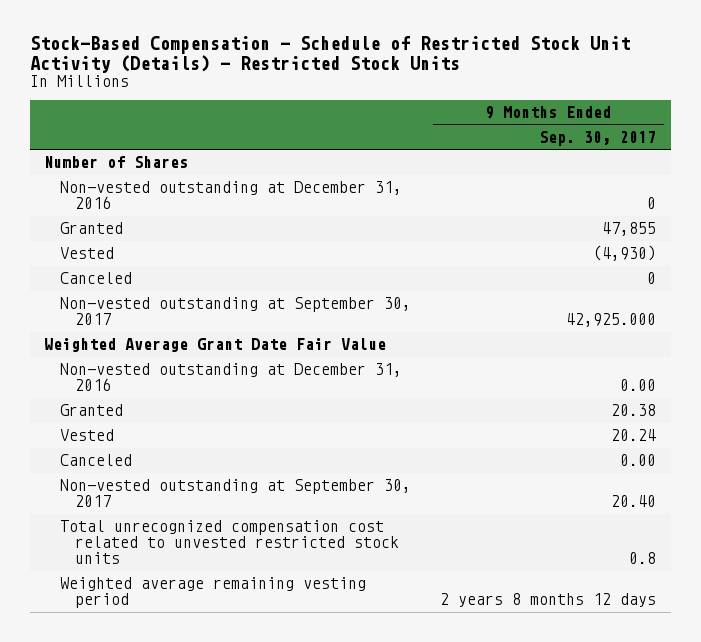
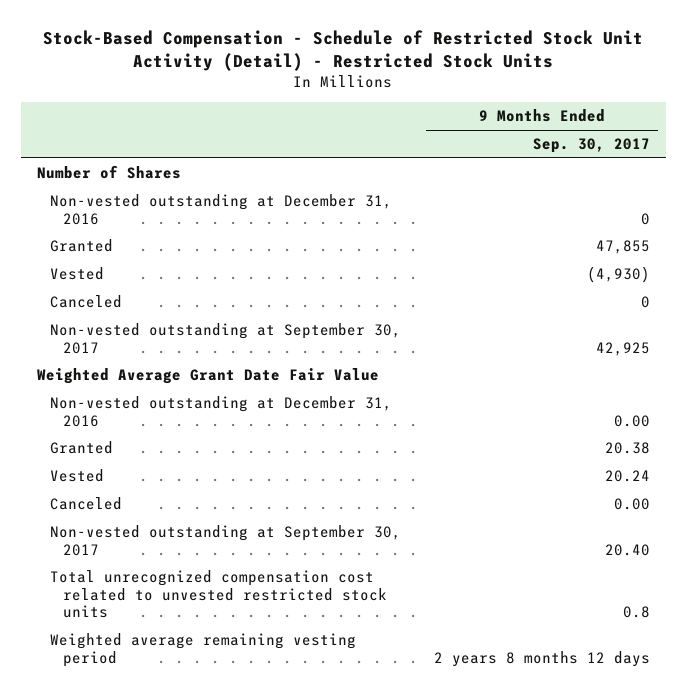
- Stock-Based Compensation - Schedule of Restricted Stock Unit Activity (Details) - Restricted Stock Units
+ Stock-Based Compensation - Schedule of Restricted Stock Unit Activity (Detail) - Restricted Stock Units
- Non-vested outstanding at September 30, 2017 | 42,925.000
+ Non-vested outstanding at September 30, 2017 | 42,925

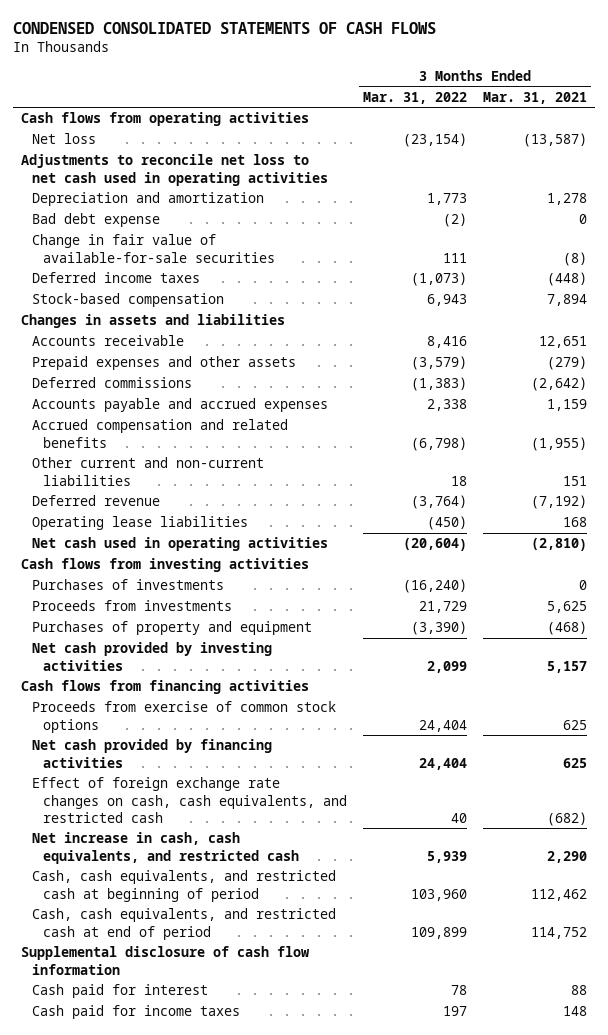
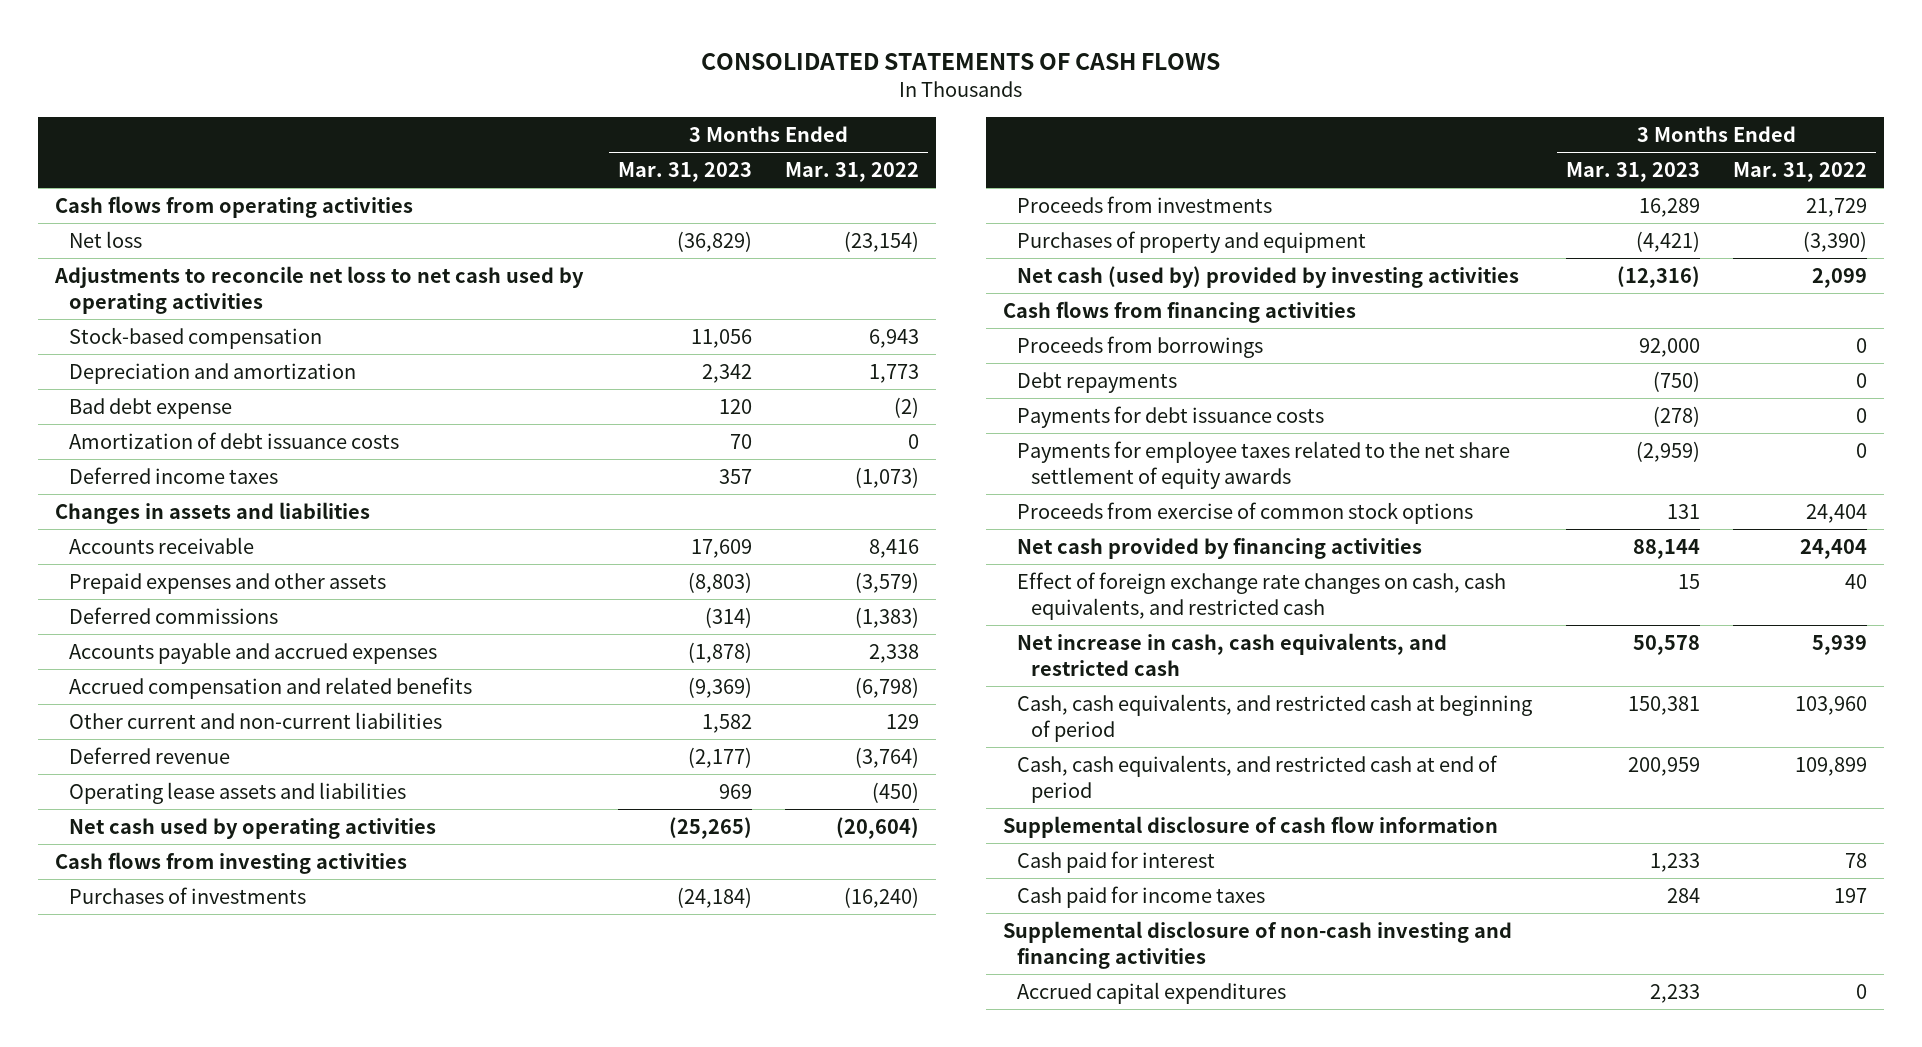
- CONDENSED CONSOLIDATED STATEMENTS OF CASH FLOWS
+ CONSOLIDATED STATEMENTS OF CASH FLOWS
- | 3 Months Ended Mar. 31, 2022 | 3 Months Ended Mar. 31, 2021
+ | 3 Months Ended Mar. 31, 2023 | 3 Months Ended Mar. 31, 2022
- Adjustments to reconcile net loss to net cash used in operating activities
+ Adjustments to reconcile net loss to net cash used by operating activities
moved up: Stock-based compensation | 11,056 | 6,943
- Change in fair value of available-for-sale securities | 111 | (8)
+ Amortization of debt issuance costs | 70 | 0
- Other current and non-current liabilities | 18 | 151
+ Other current and non-current liabilities | 1,582 | 129
- Operating lease liabilities | (450) | 168
- Net cash used in operating activities | (20,604) | (2,810)
+ Operating lease assets and liabilities | 969 | (450)
+ Net cash used by operating activities | (25,265) | (20,604)
- Net cash provided by investing activities | 2,099 | 5,157
+ Net cash (used by) provided by investing activities | (12,316) | 2,099
+ Proceeds from borrowings | 92,000 | 0
+ Debt repayments | (750) | 0
+ Payments for debt issuance costs | (278) | 0
+ Payments for employee taxes related to the net share settlement of equity awards | (2,959) | 0
+ Supplemental disclosure of non-cash investing and financing activities
+ Accrued capital expenditures | 2,233 | 0

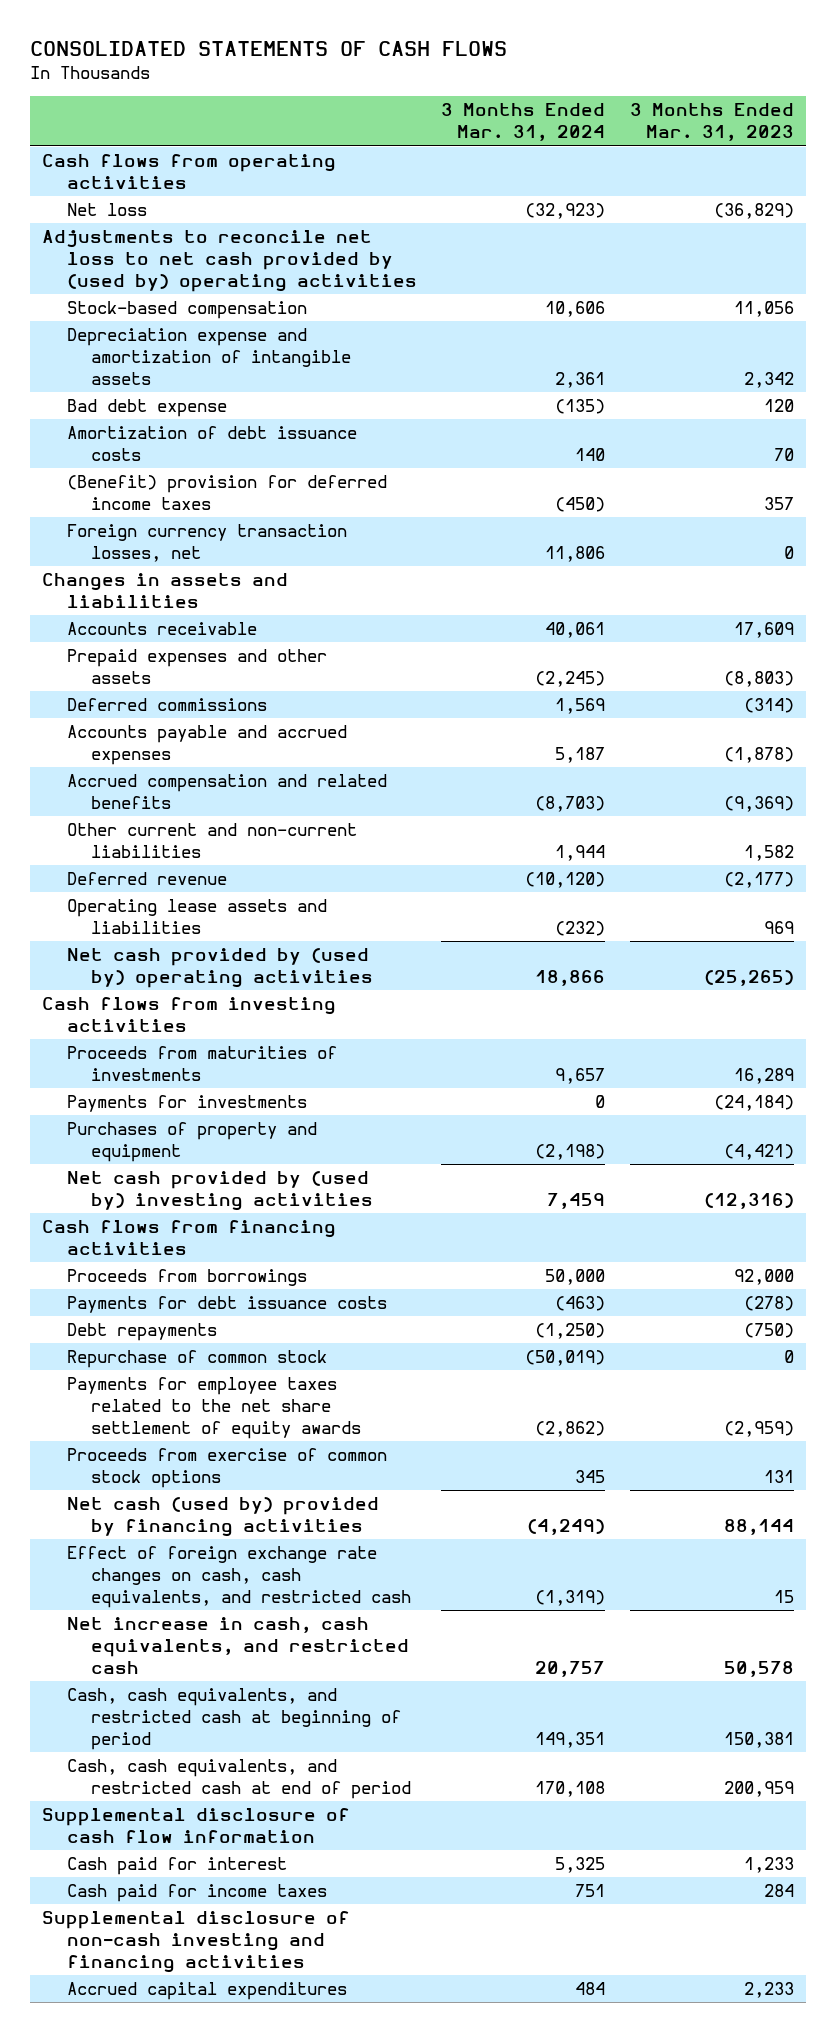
- | 3 Months Ended Mar. 31, 2023 | 3 Months Ended Mar. 31, 2022
+ | 3 Months Ended Mar. 31, 2024 | 3 Months Ended Mar. 31, 2023
- Adjustments to reconcile net loss to net cash used by operating activities
+ Adjustments to reconcile net loss to net cash provided by (used by) operating activities
- Depreciation and amortization | 2,342 | 1,773
+ Depreciation expense and amortization of intangible assets | 2,361 | 2,342
- Deferred income taxes | 357 | (1,073)
+ (Benefit) provision for deferred income taxes | (450) | 357
+ Foreign currency transaction losses, net | 11,806 | 0
- Net cash used by operating activities | (25,265) | (20,604)
+ Net cash provided by (used by) operating activities | 18,866 | (25,265)
- Purchases of investments | (24,184) | (16,240)
- Proceeds from investments | 16,289 | 21,729
+ Proceeds from maturities of investments | 9,657 | 16,289
+ Payments for investments | 0 | (24,184)
- Net cash (used by) provided by investing activities | (12,316) | 2,099
+ Net cash provided by (used by) investing activities | 7,459 | (12,316)
moved down: Debt repayments | (1,250) | (750)
+ Repurchase of common stock | (50,019) | 0
- Net cash provided by financing activities | 88,144 | 24,404
+ Net cash (used by) provided by financing activities | (4,249) | 88,144

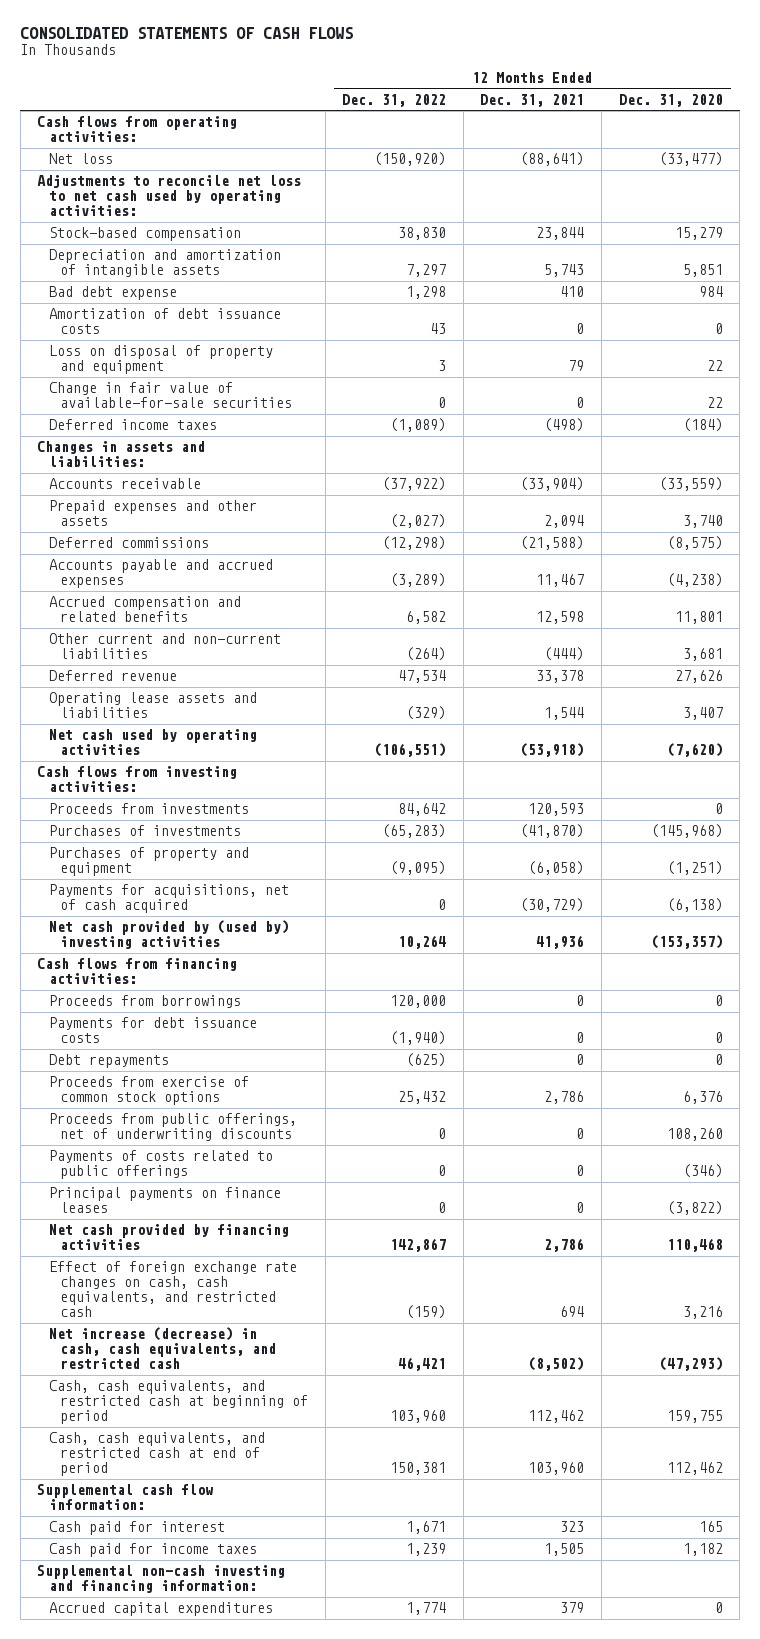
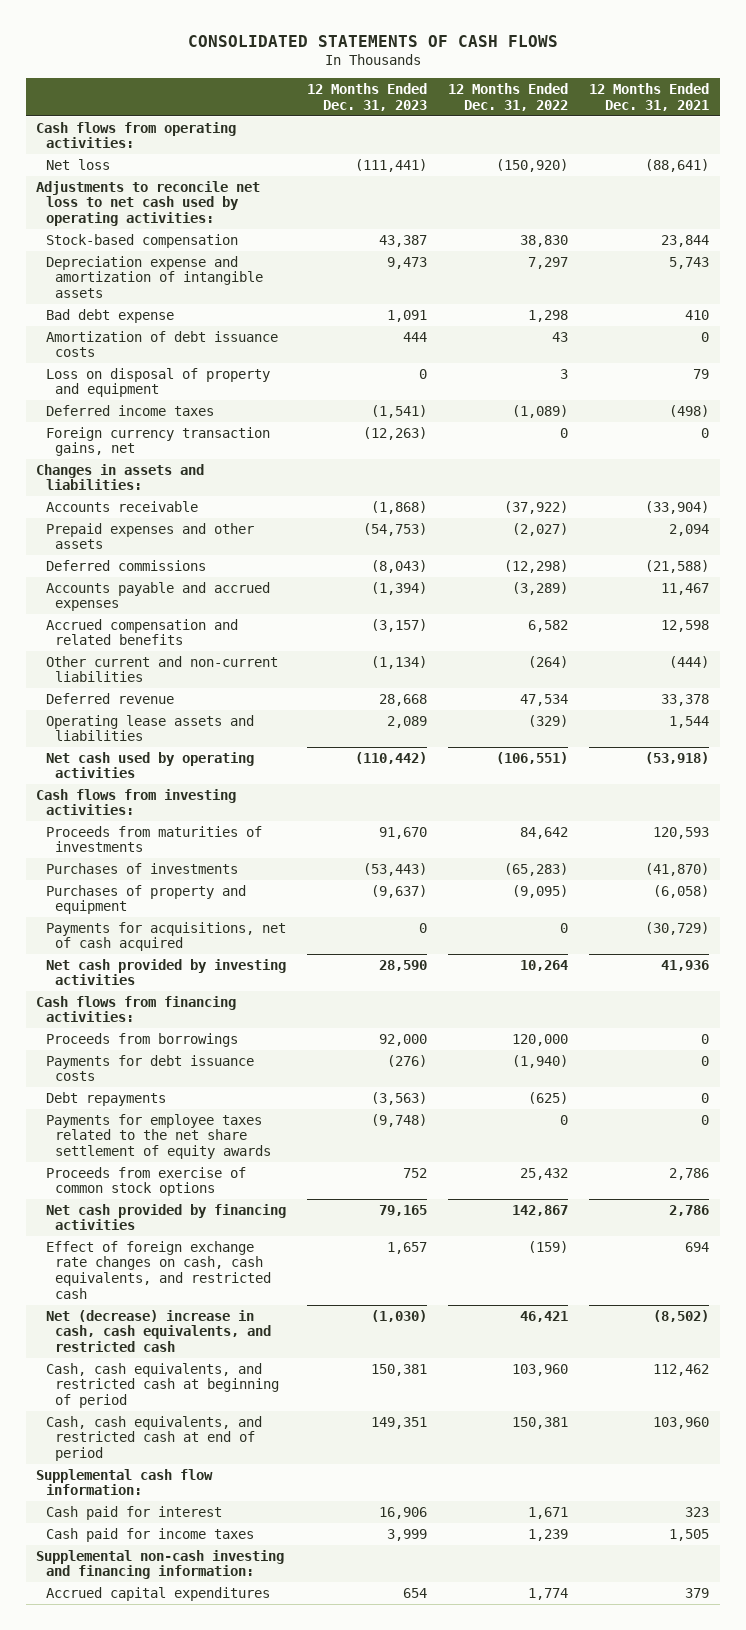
- | 12 Months Ended Dec. 31, 2022 | 12 Months Ended Dec. 31, 2021 | 12 Months Ended Dec. 31, 2020
+ | 12 Months Ended Dec. 31, 2023 | 12 Months Ended Dec. 31, 2022 | 12 Months Ended Dec. 31, 2021
- Depreciation and amortization of intangible assets | 7,297 | 5,743 | 5,851
+ Depreciation expense and amortization of intangible assets | 9,473 | 7,297 | 5,743
- Change in fair value of available-for-sale securities | 0 | 0 | 22
+ Foreign currency transaction gains, net | (12,263) | 0 | 0
- Proceeds from investments | 84,642 | 120,593 | 0
+ Proceeds from maturities of investments | 91,670 | 84,642 | 120,593
- Net cash provided by (used by) investing activities | 10,264 | 41,936 | (153,357)
+ Net cash provided by investing activities | 28,590 | 10,264 | 41,936
+ Payments for employee taxes related to the net share settlement of equity awards | (9,748) | 0 | 0
- Proceeds from public offerings, net of underwriting discounts | 0 | 0 | 108,260
- Payments of costs related to public offerings | 0 | 0 | (346)
- Principal payments on finance leases | 0 | 0 | (3,822)
- Net increase (decrease) in cash, cash equivalents, and restricted cash | 46,421 | (8,502) | (47,293)
+ Net (decrease) increase in cash, cash equivalents, and restricted cash | (1,030) | 46,421 | (8,502)

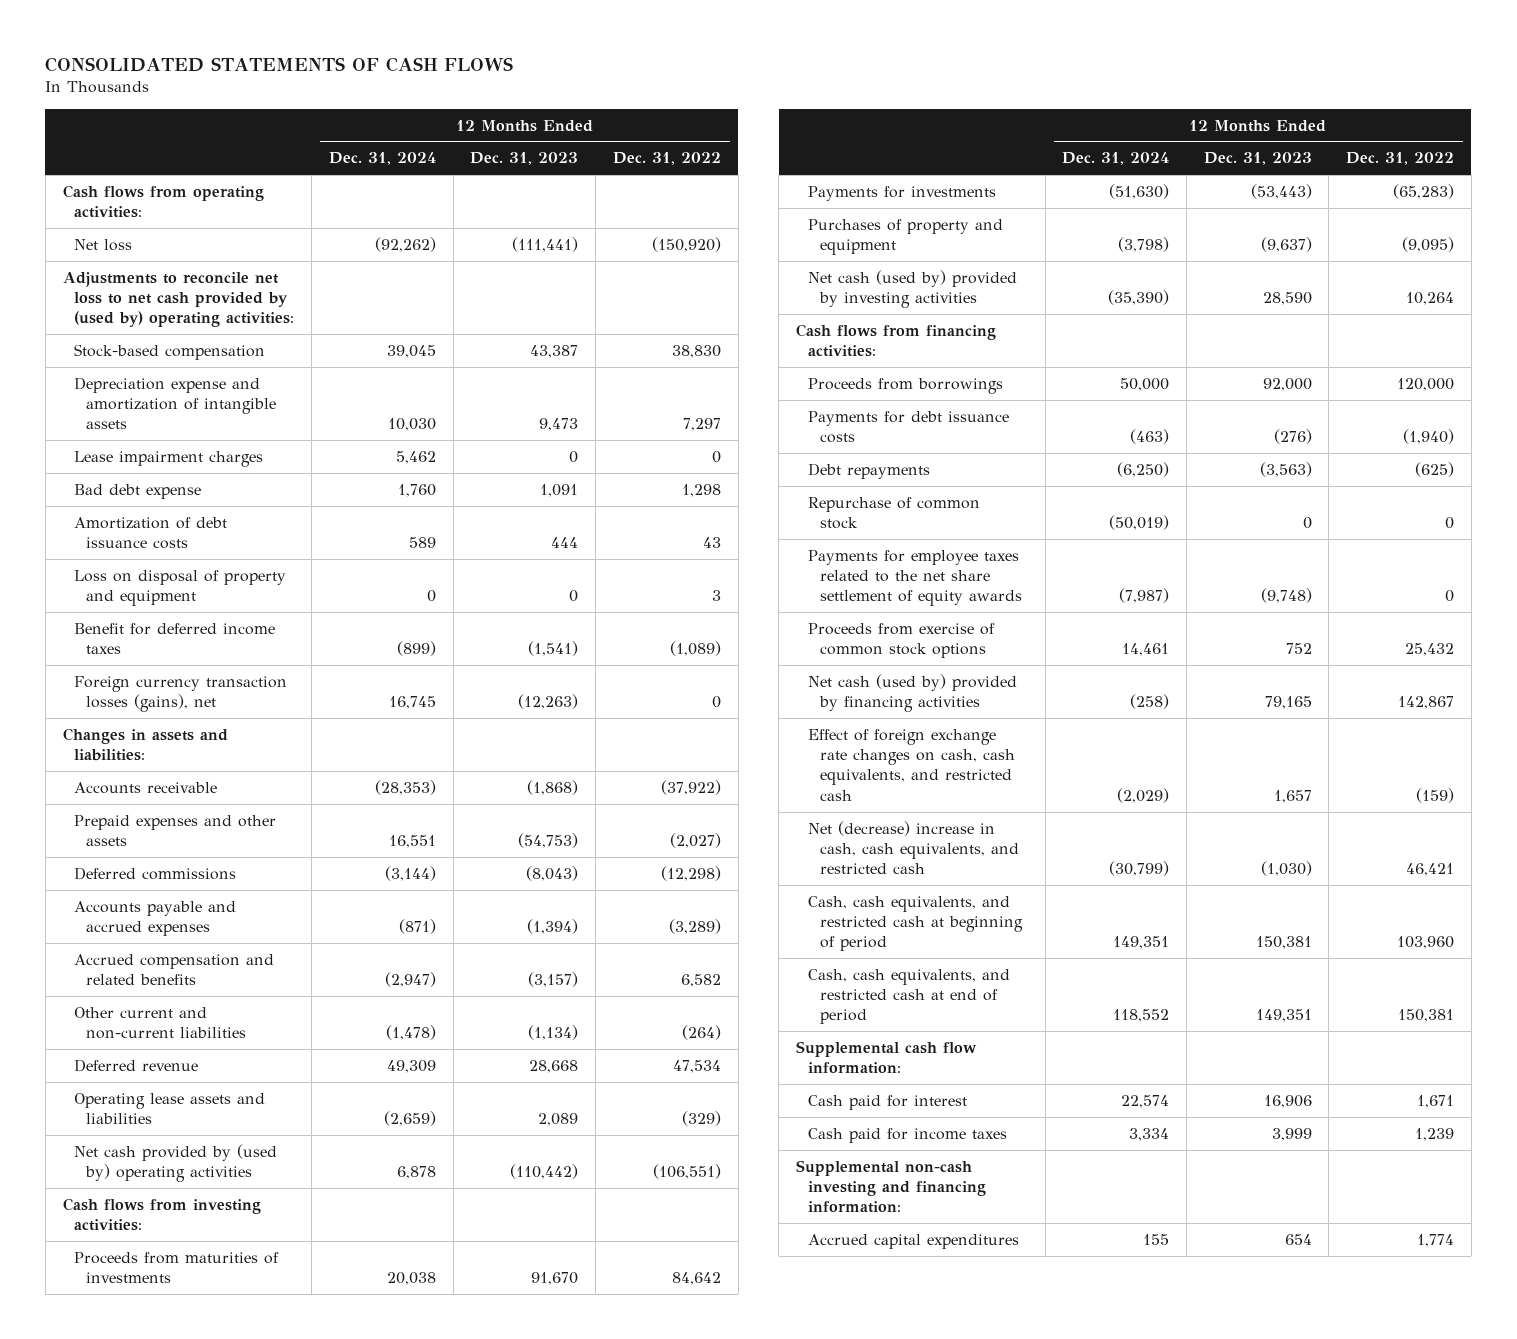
- | 12 Months Ended Dec. 31, 2023 | 12 Months Ended Dec. 31, 2022 | 12 Months Ended Dec. 31, 2021
+ | 12 Months Ended Dec. 31, 2024 | 12 Months Ended Dec. 31, 2023 | 12 Months Ended Dec. 31, 2022
- Adjustments to reconcile net loss to net cash used by operating activities:
+ Adjustments to reconcile net loss to net cash provided by (used by) operating activities:
+ Lease impairment charges | 5,462 | 0 | 0
- Deferred income taxes | (1,541) | (1,089) | (498)
- Foreign currency transaction gains, net | (12,263) | 0 | 0
+ Benefit for deferred income taxes | (899) | (1,541) | (1,089)
+ Foreign currency transaction losses (gains), net | 16,745 | (12,263) | 0
- Net cash used by operating activities | (110,442) | (106,551) | (53,918)
+ Net cash provided by (used by) operating activities | 6,878 | (110,442) | (106,551)
- Purchases of investments | (53,443) | (65,283) | (41,870)
+ Payments for investments | (51,630) | (53,443) | (65,283)
- Payments for acquisitions, net of cash acquired | 0 | 0 | (30,729)
- Net cash provided by investing activities | 28,590 | 10,264 | 41,936
+ Net cash (used by) provided by investing activities | (35,390) | 28,590 | 10,264
+ Repurchase of common stock | (50,019) | 0 | 0
- Net cash provided by financing activities | 79,165 | 142,867 | 2,786
+ Net cash (used by) provided by financing activities | (258) | 79,165 | 142,867

